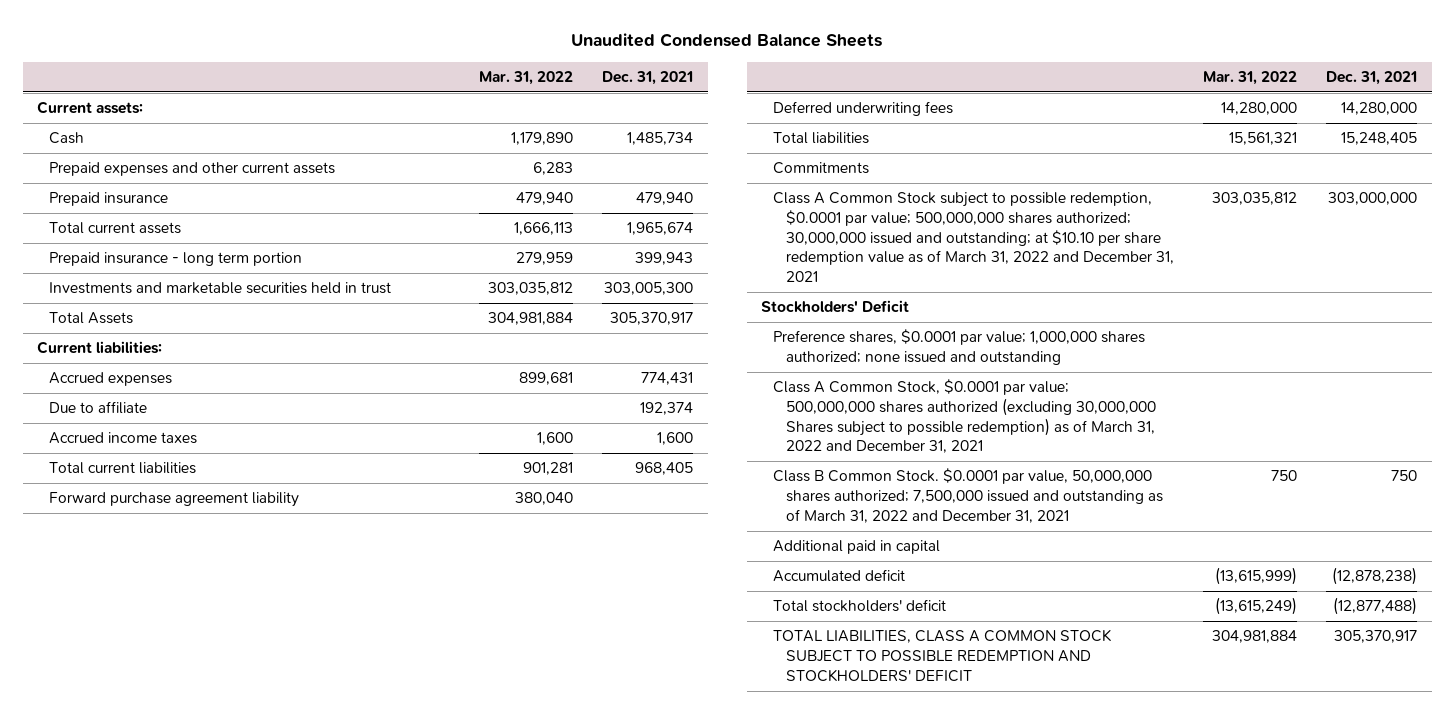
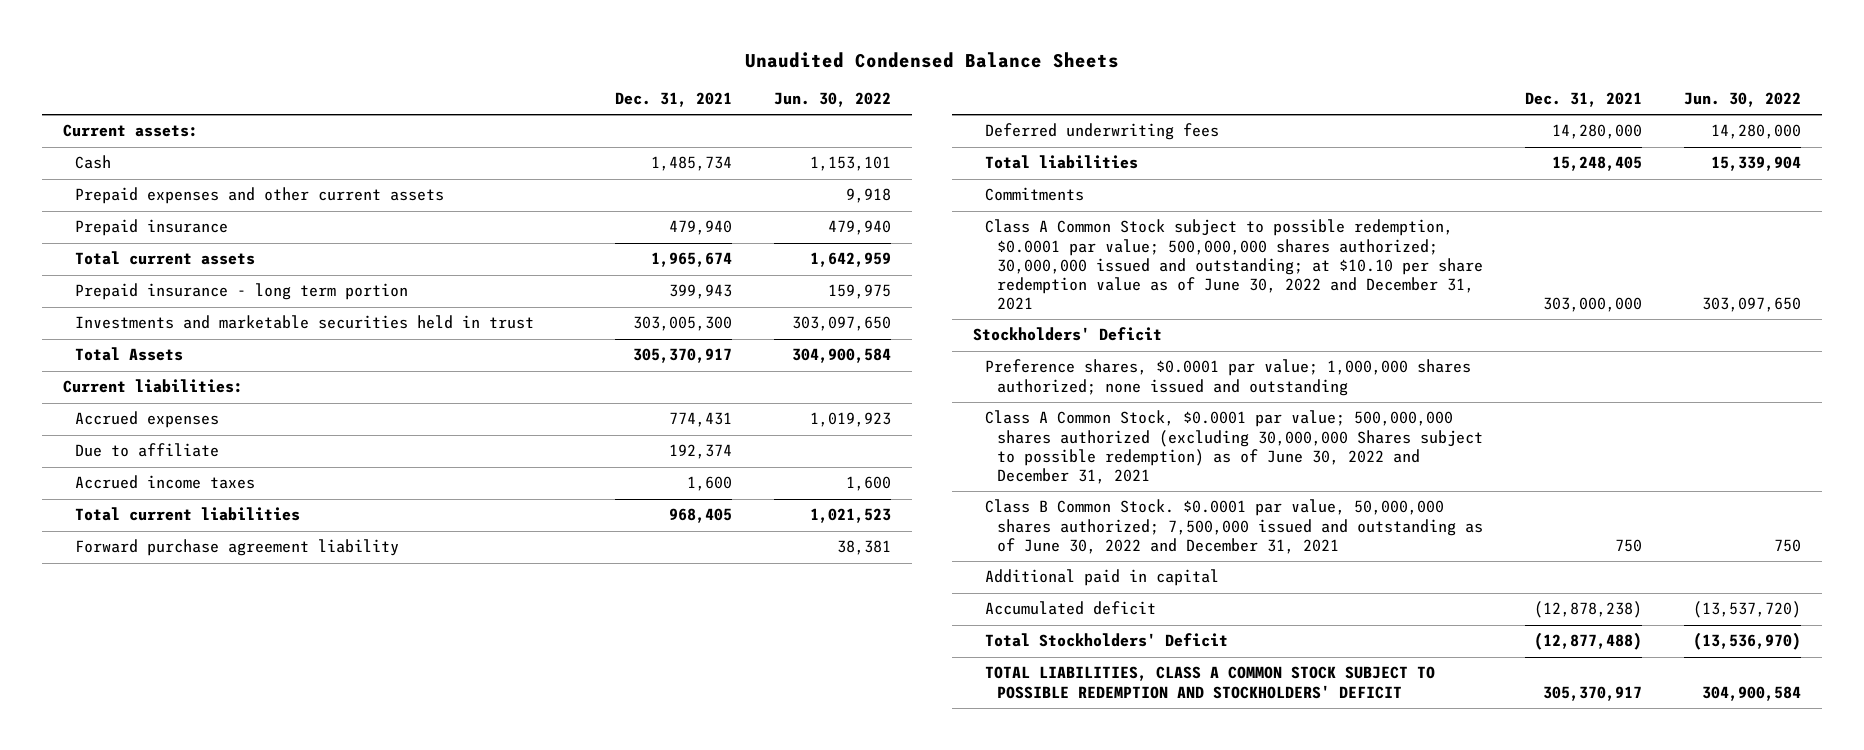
- | Mar. 31, 2022 | Dec. 31, 2021
+ | Dec. 31, 2021 | Jun. 30, 2022
- Class A Common Stock subject to possible redemption, $0.0001 par value; 500,000,000 shares authorized; 30,000,000 issued and outstanding; at $10.10 per share redemption value as of March 31, 2022 and December 31, 2021 | 303,035,812 | 303,000,000
+ Class A Common Stock subject to possible redemption, $0.0001 par value; 500,000,000 shares authorized; 30,000,000 issued and outstanding; at $10.10 per share redemption value as of June 30, 2022 and December 31, 2021 | 303,000,000 | 303,097,650
- Class A Common Stock, $0.0001 par value; 500,000,000 shares authorized (excluding 30,000,000 Shares subject to possible redemption) as of March 31, 2022 and December 31, 2021
- Class B Common Stock. $0.0001 par value, 50,000,000 shares authorized; 7,500,000 issued and outstanding as of March 31, 2022 and December 31, 2021 | 750 | 750
+ Class A Common Stock, $0.0001 par value; 500,000,000 shares authorized (excluding 30,000,000 Shares subject to possible redemption) as of June 30, 2022 and December 31, 2021
+ Class B Common Stock. $0.0001 par value, 50,000,000 shares authorized; 7,500,000 issued and outstanding as of June 30, 2022 and December 31, 2021 | 750 | 750
- Total stockholders' deficit | (13,615,249) | (12,877,488)
+ Total Stockholders' Deficit | (12,877,488) | (13,536,970)

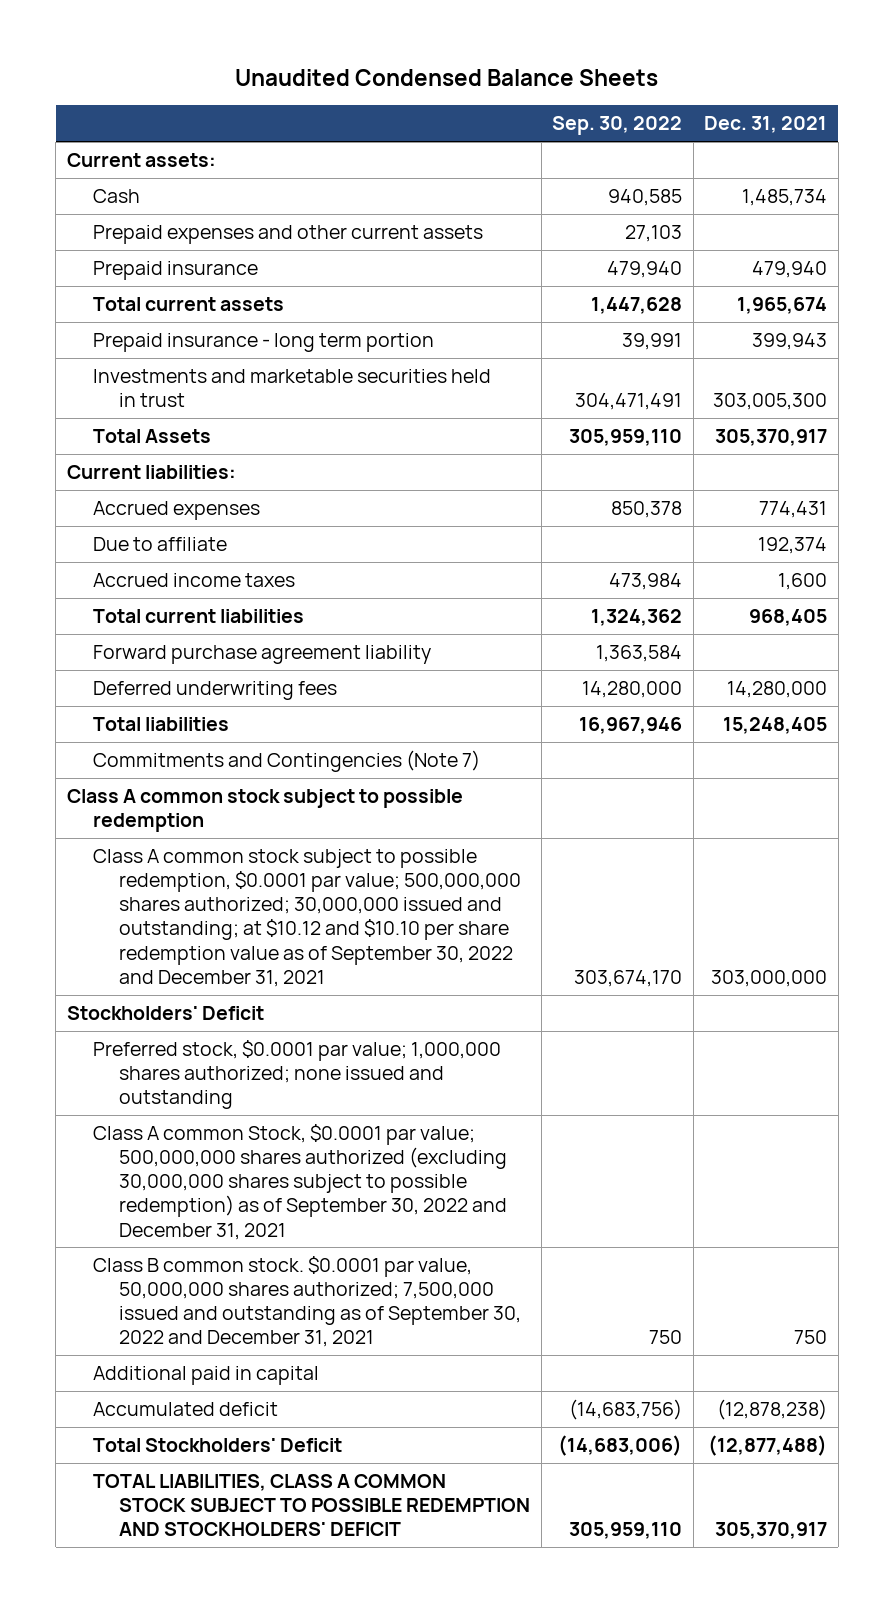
- | Dec. 31, 2021 | Jun. 30, 2022
+ | Sep. 30, 2022 | Dec. 31, 2021
- Commitments
- Class A Common Stock subject to possible redemption, $0.0001 par value; 500,000,000 shares authorized; 30,000,000 issued and outstanding; at $10.10 per share redemption value as of June 30, 2022 and December 31, 2021 | 303,000,000 | 303,097,650
+ Commitments and Contingencies (Note 7)
+ Class A common stock subject to possible redemption
+ Class A common stock subject to possible redemption, $0.0001 par value; 500,000,000 shares authorized; 30,000,000 issued and outstanding; at $10.12 and $10.10 per share redemption value as of September 30, 2022 and December 31, 2021 | 303,674,170 | 303,000,000
- Preference shares, $0.0001 par value; 1,000,000 shares authorized; none issued and outstanding
- Class A Common Stock, $0.0001 par value; 500,000,000 shares authorized (excluding 30,000,000 Shares subject to possible redemption) as of June 30, 2022 and December 31, 2021
- Class B Common Stock. $0.0001 par value, 50,000,000 shares authorized; 7,500,000 issued and outstanding as of June 30, 2022 and December 31, 2021 | 750 | 750
+ Preferred stock, $0.0001 par value; 1,000,000 shares authorized; none issued and outstanding
+ Class A common Stock, $0.0001 par value; 500,000,000 shares authorized (excluding 30,000,000 shares subject to possible redemption) as of September 30, 2022 and December 31, 2021
+ Class B common stock. $0.0001 par value, 50,000,000 shares authorized; 7,500,000 issued and outstanding as of September 30, 2022 and December 31, 2021 | 750 | 750

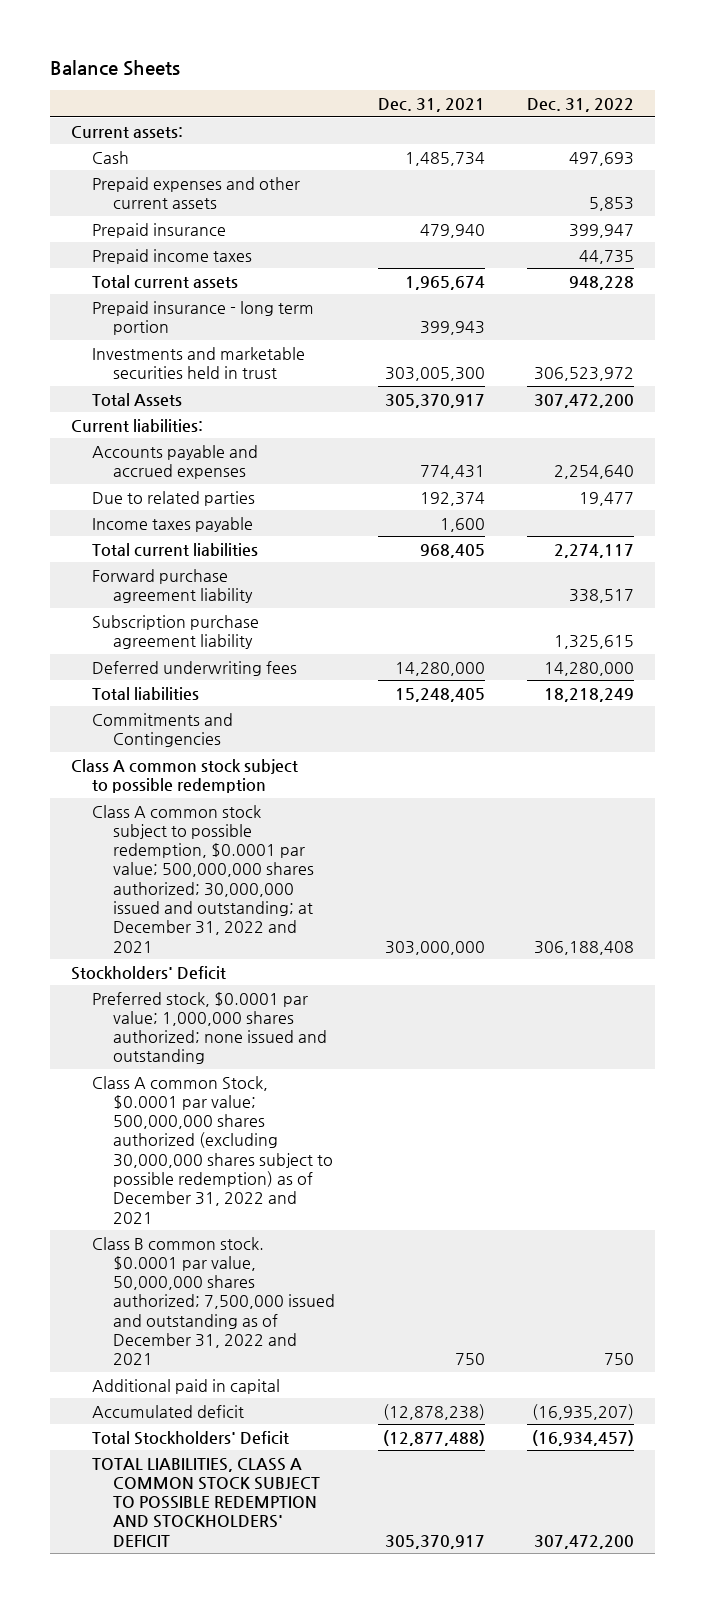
- Unaudited Condensed Balance Sheets
+ Balance Sheets
- | Sep. 30, 2022 | Dec. 31, 2021
+ | Dec. 31, 2021 | Dec. 31, 2022
+ Prepaid income taxes | | 44,735
- Accrued expenses | 850,378 | 774,431
- Due to affiliate | | 192,374
- Accrued income taxes | 473,984 | 1,600
+ Accounts payable and accrued expenses | 774,431 | 2,254,640
+ Due to related parties | 192,374 | 19,477
+ Income taxes payable | 1,600 |
+ Subscription purchase agreement liability | | 1,325,615
- Commitments and Contingencies (Note 7)
+ Commitments and Contingencies
- Class A common stock subject to possible redemption, $0.0001 par value; 500,000,000 shares authorized; 30,000,000 issued and outstanding; at $10.12 and $10.10 per share redemption value as of September 30, 2022 and December 31, 2021 | 303,674,170 | 303,000,000
+ Class A common stock subject to possible redemption, $0.0001 par value; 500,000,000 shares authorized; 30,000,000 issued and outstanding; at December 31, 2022 and 2021 | 303,000,000 | 306,188,408
- Class A common Stock, $0.0001 par value; 500,000,000 shares authorized (excluding 30,000,000 shares subject to possible redemption) as of September 30, 2022 and December 31, 2021
- Class B common stock. $0.0001 par value, 50,000,000 shares authorized; 7,500,000 issued and outstanding as of September 30, 2022 and December 31, 2021 | 750 | 750
+ Class A common Stock, $0.0001 par value; 500,000,000 shares authorized (excluding 30,000,000 shares subject to possible redemption) as of December 31, 2022 and 2021
+ Class B common stock. $0.0001 par value, 50,000,000 shares authorized; 7,500,000 issued and outstanding as of December 31, 2022 and 2021 | 750 | 750

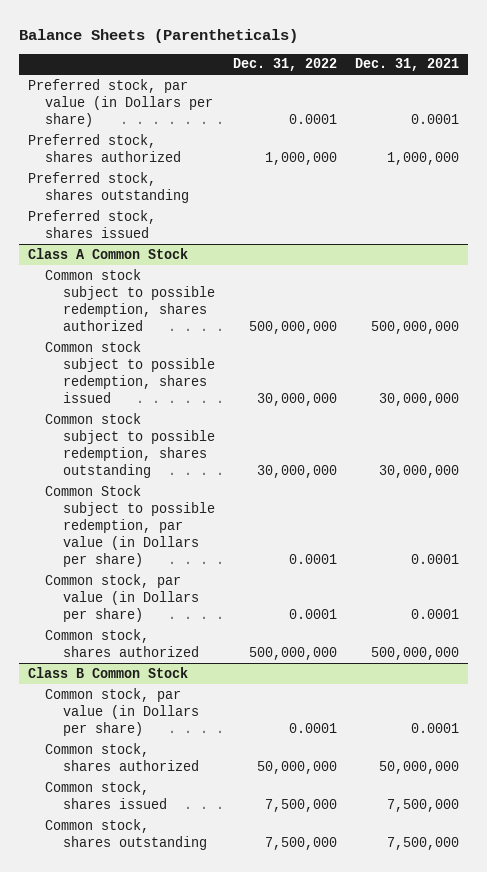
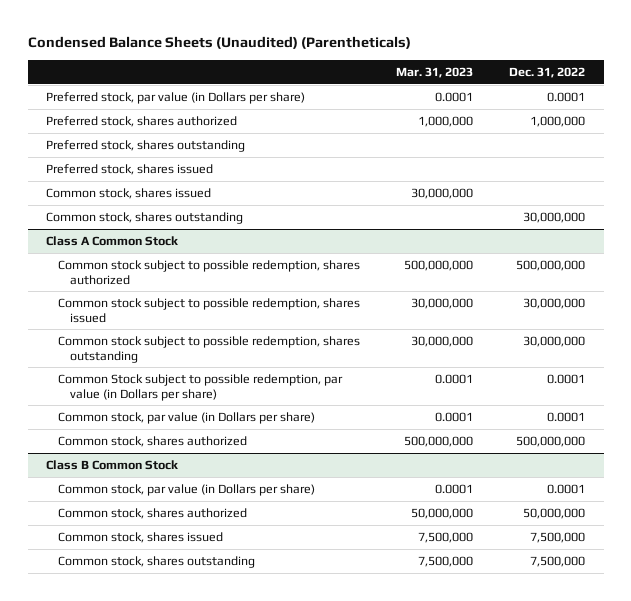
- Balance Sheets (Parentheticals)
+ Condensed Balance Sheets (Unaudited) (Parentheticals)
- | Dec. 31, 2022 | Dec. 31, 2021
+ | Mar. 31, 2023 | Dec. 31, 2022
+ Common stock, shares issued | 30,000,000 |
+ Common stock, shares outstanding | | 30,000,000

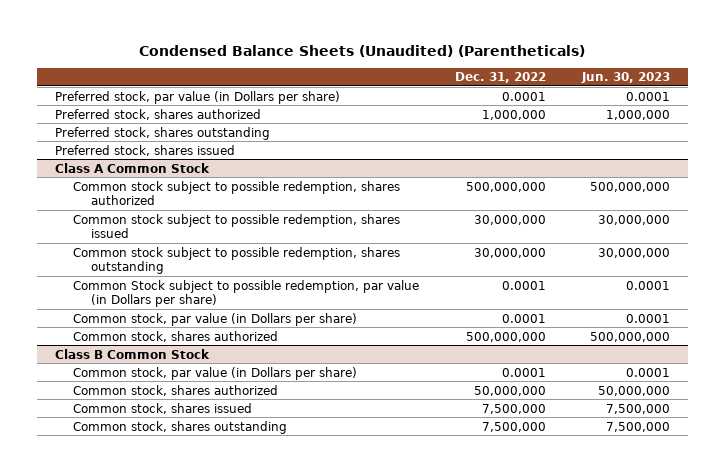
- | Mar. 31, 2023 | Dec. 31, 2022
+ | Dec. 31, 2022 | Jun. 30, 2023
- Common stock, shares issued | 30,000,000 |
- Common stock, shares outstanding | | 30,000,000

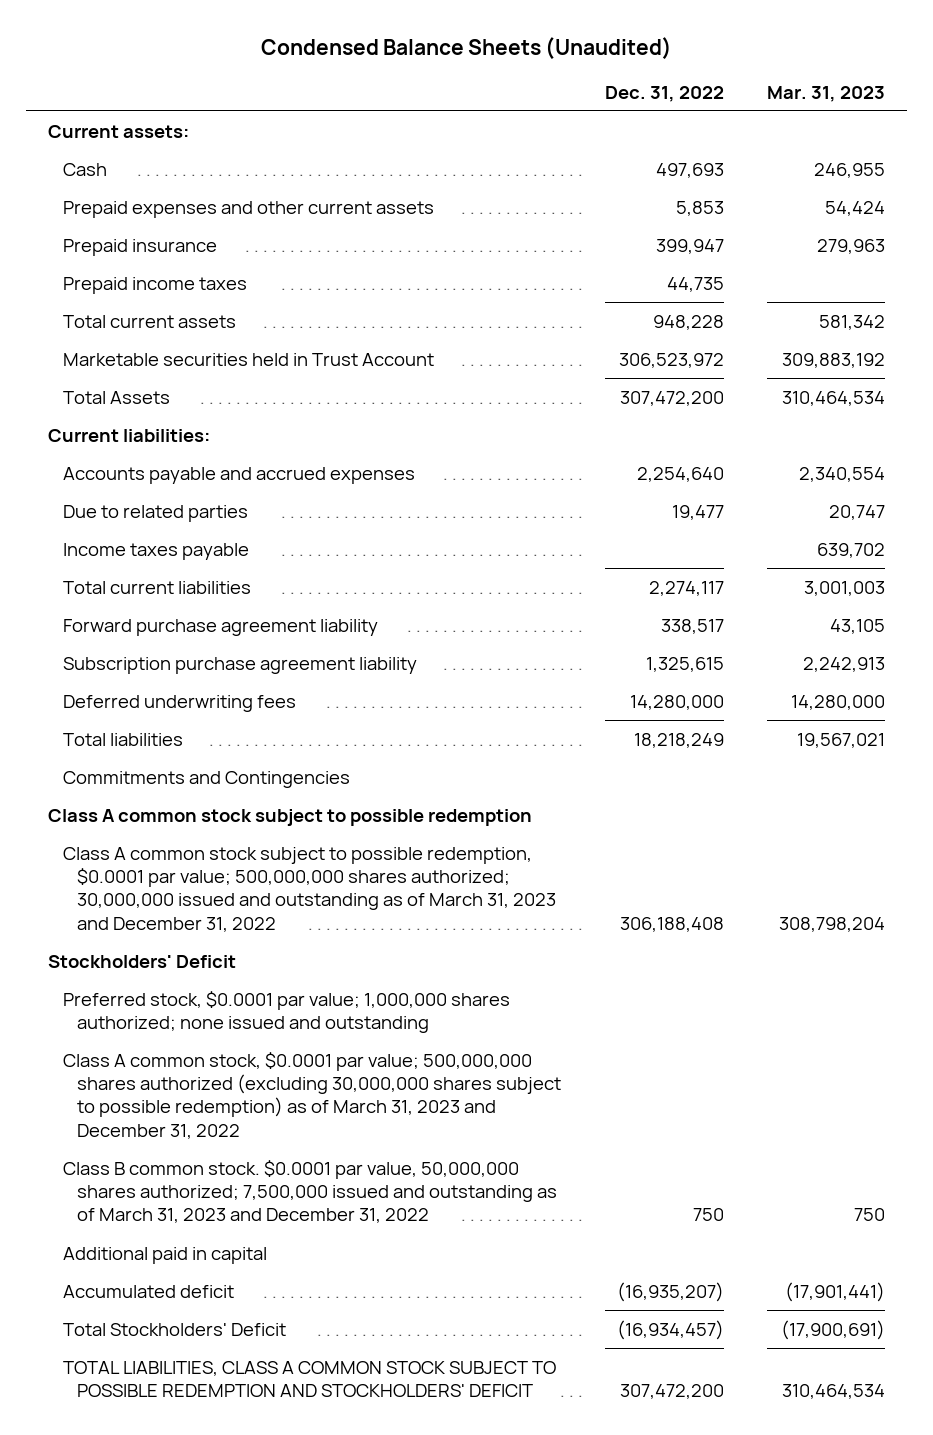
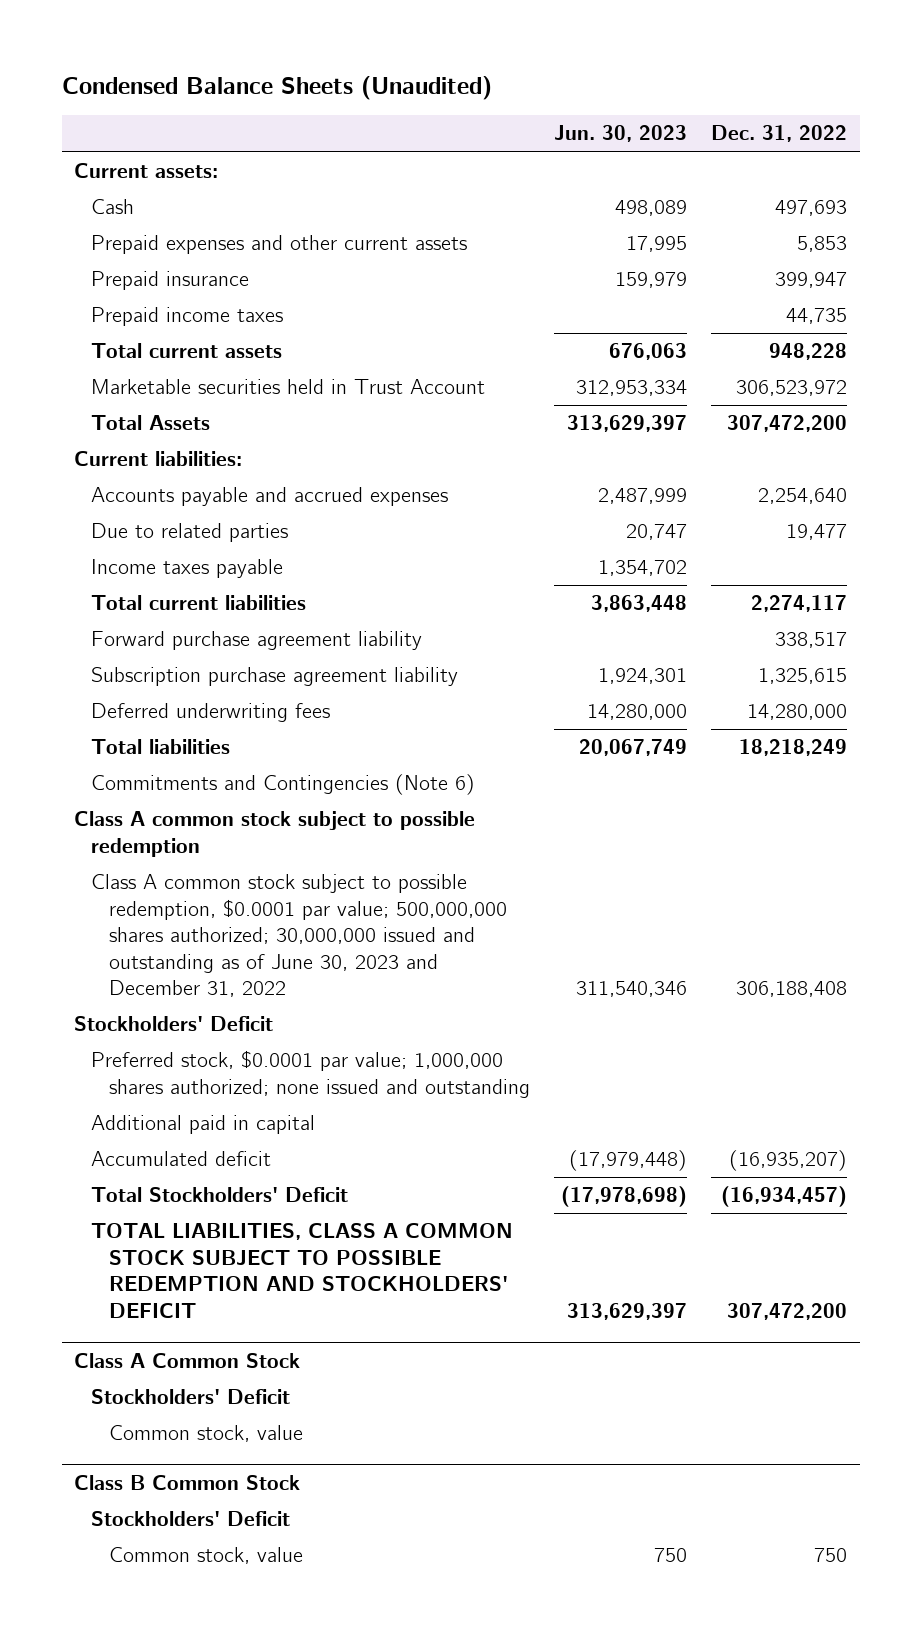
- | Dec. 31, 2022 | Mar. 31, 2023
+ | Jun. 30, 2023 | Dec. 31, 2022
- Commitments and Contingencies
+ Commitments and Contingencies (Note 6)
- Class A common stock subject to possible redemption, $0.0001 par value; 500,000,000 shares authorized; 30,000,000 issued and outstanding as of March 31, 2023 and December 31, 2022 | 306,188,408 | 308,798,204
+ Class A common stock subject to possible redemption, $0.0001 par value; 500,000,000 shares authorized; 30,000,000 issued and outstanding as of June 30, 2023 and December 31, 2022 | 311,540,346 | 306,188,408
- Class A common stock, $0.0001 par value; 500,000,000 shares authorized (excluding 30,000,000 shares subject to possible redemption) as of March 31, 2023 and December 31, 2022
- Class B common stock. $0.0001 par value, 50,000,000 shares authorized; 7,500,000 issued and outstanding as of March 31, 2023 and December 31, 2022 | 750 | 750
+ Class A Common Stock
+ Stockholders' Deficit
+ Common stock, value
+ Class B Common Stock
+ Stockholders' Deficit
+ Common stock, value | 750 | 750

